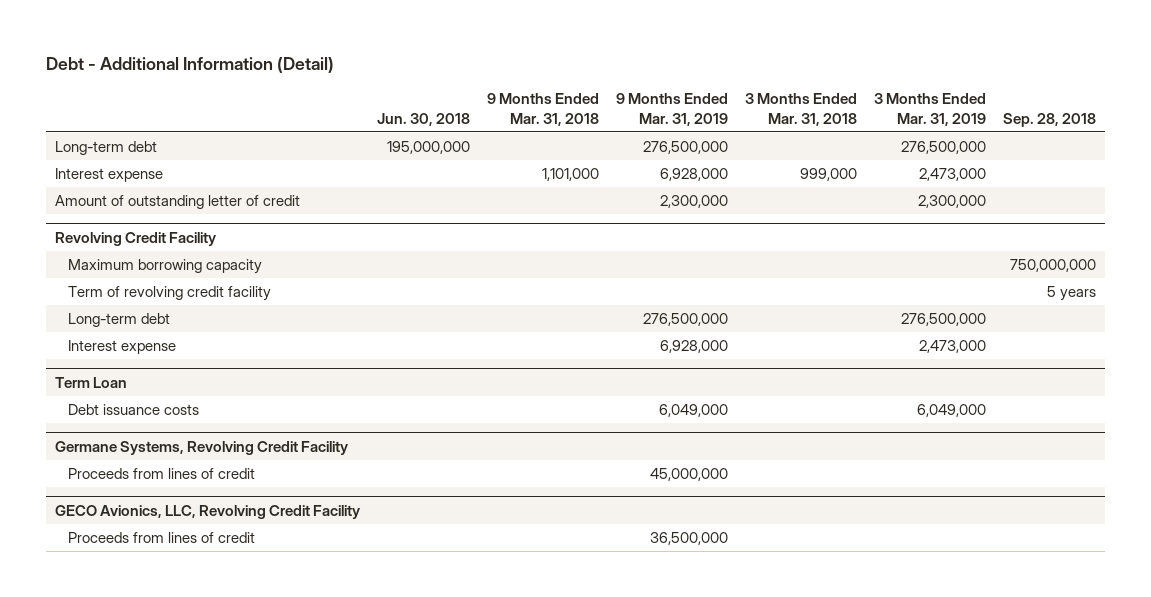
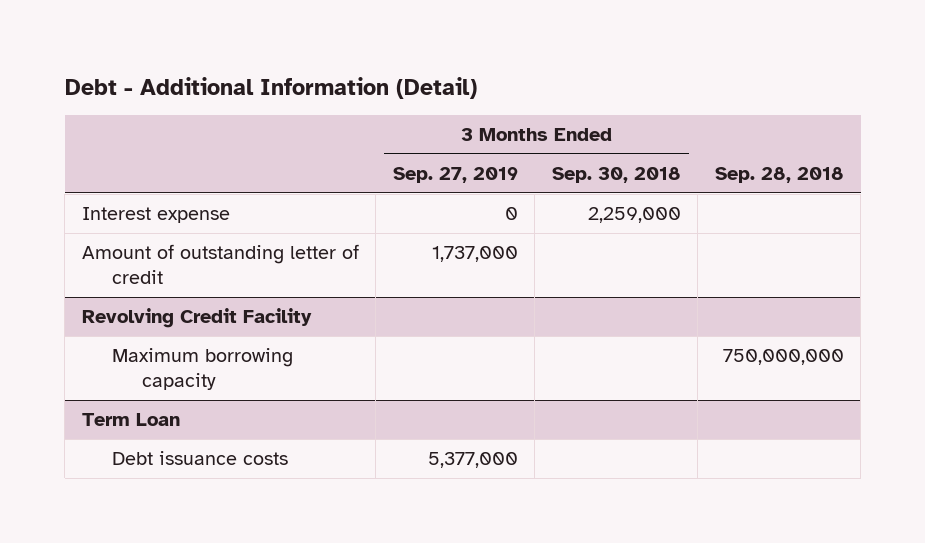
- | Jun. 30, 2018 | 9 Months Ended Mar. 31, 2018 | 9 Months Ended Mar. 31, 2019 | 3 Months Ended Mar. 31, 2018 | 3 Months Ended Mar. 31, 2019 | Sep. 28, 2018
+ | 3 Months Ended Sep. 27, 2019 | 3 Months Ended Sep. 30, 2018 | Sep. 28, 2018
- Long-term debt | 195,000,000 | | 276,500,000 | | 276,500,000 |
@ Revolving Credit Facility
- Term of revolving credit facility | | | | | | 5 years
- Long-term debt | | | 276,500,000 | | 276,500,000 |
- Interest expense | | | 6,928,000 | | 2,473,000 |
- Germane Systems, Revolving Credit Facility
- Proceeds from lines of credit | | | 45,000,000 | | |
- GECO Avionics, LLC, Revolving Credit Facility
- Proceeds from lines of credit | | | 36,500,000 | | |

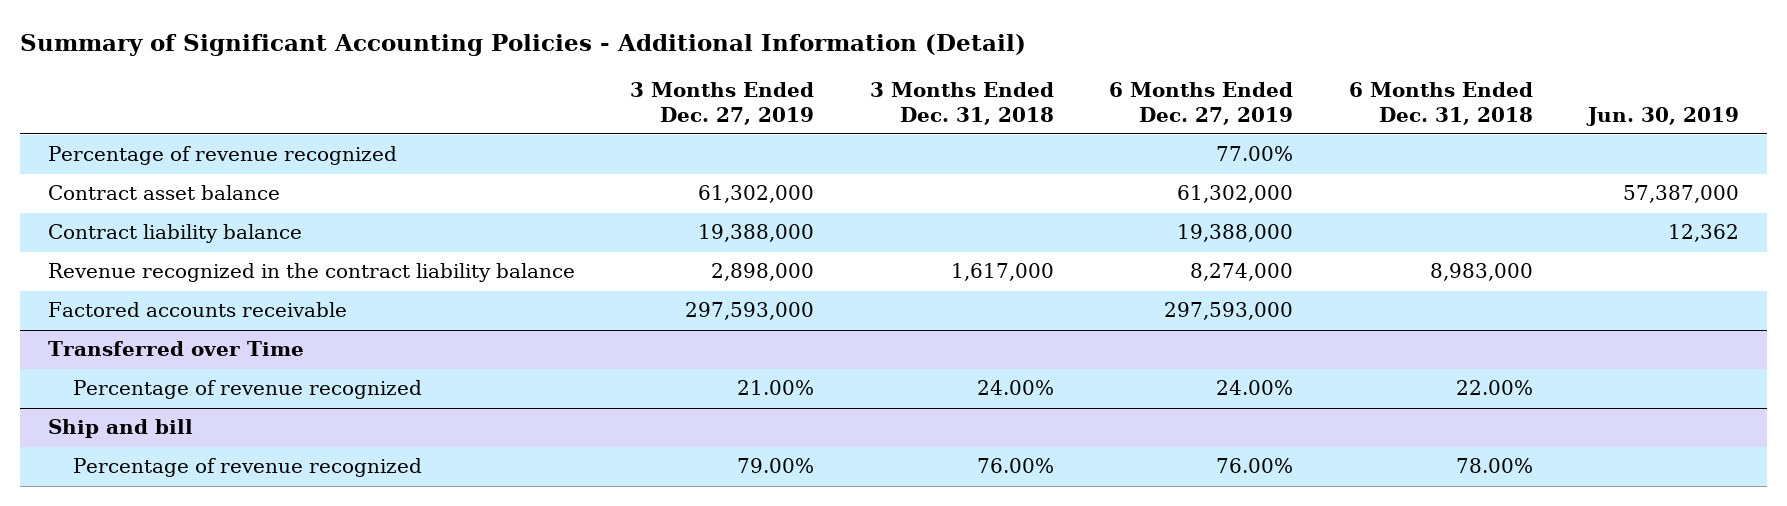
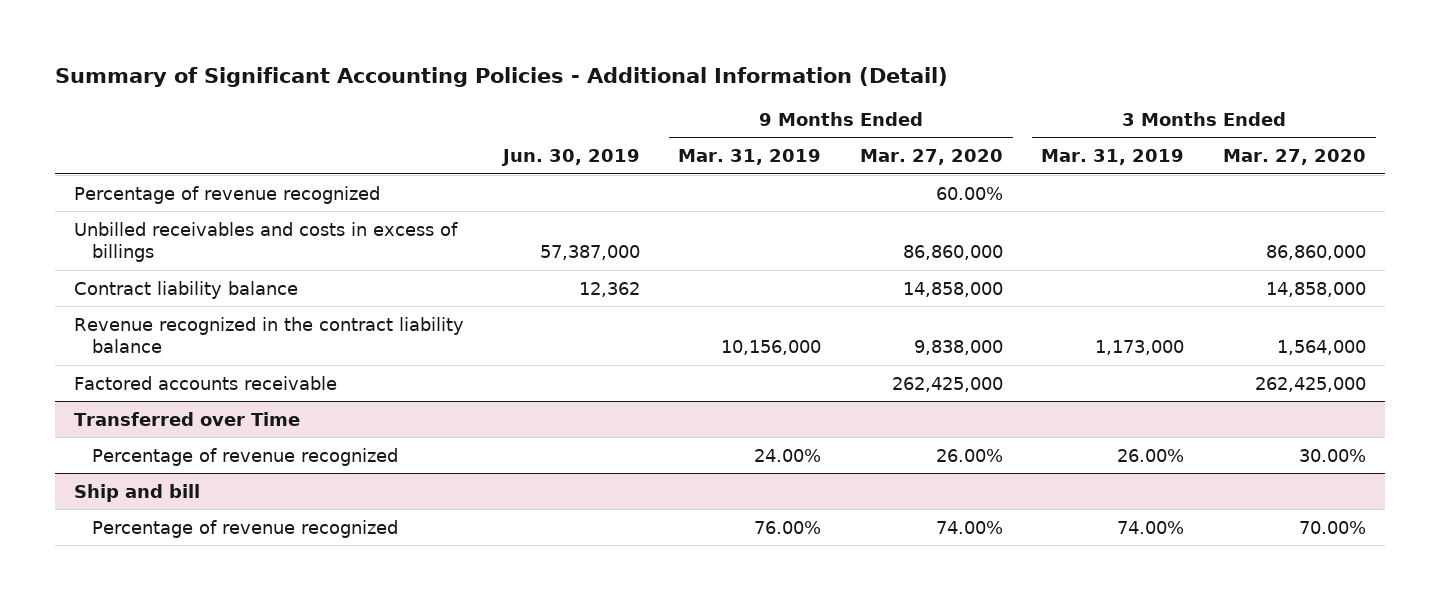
- | 3 Months Ended Dec. 27, 2019 | 3 Months Ended Dec. 31, 2018 | 6 Months Ended Dec. 27, 2019 | 6 Months Ended Dec. 31, 2018 | Jun. 30, 2019
+ | Jun. 30, 2019 | 9 Months Ended Mar. 31, 2019 | 9 Months Ended Mar. 27, 2020 | 3 Months Ended Mar. 31, 2019 | 3 Months Ended Mar. 27, 2020
- Contract asset balance | 61,302,000 | | 61,302,000 | | 57,387,000
+ Unbilled receivables and costs in excess of billings | 57,387,000 | | 86,860,000 | | 86,860,000

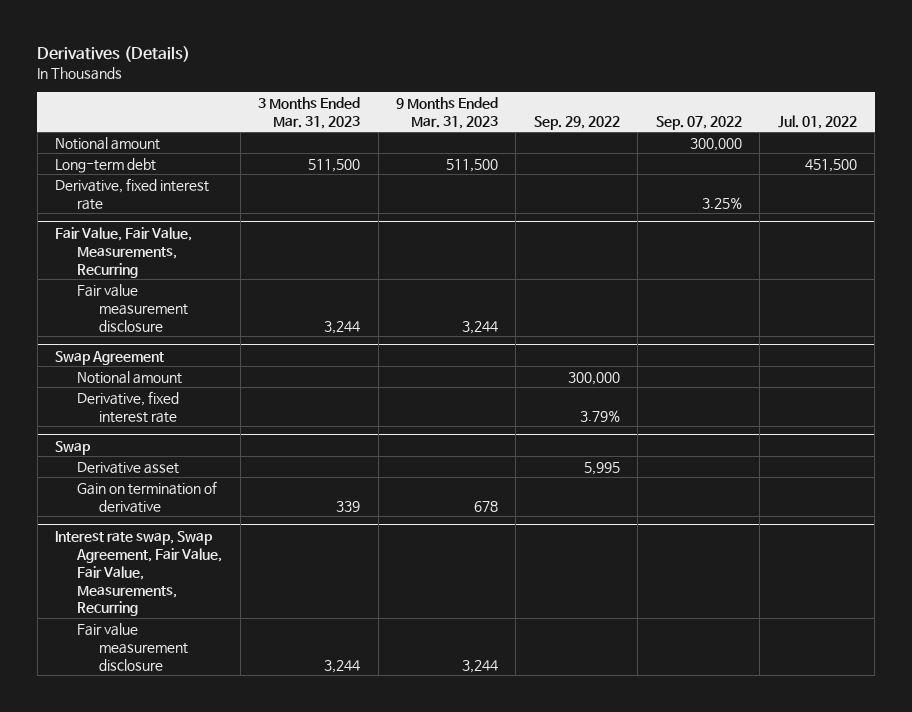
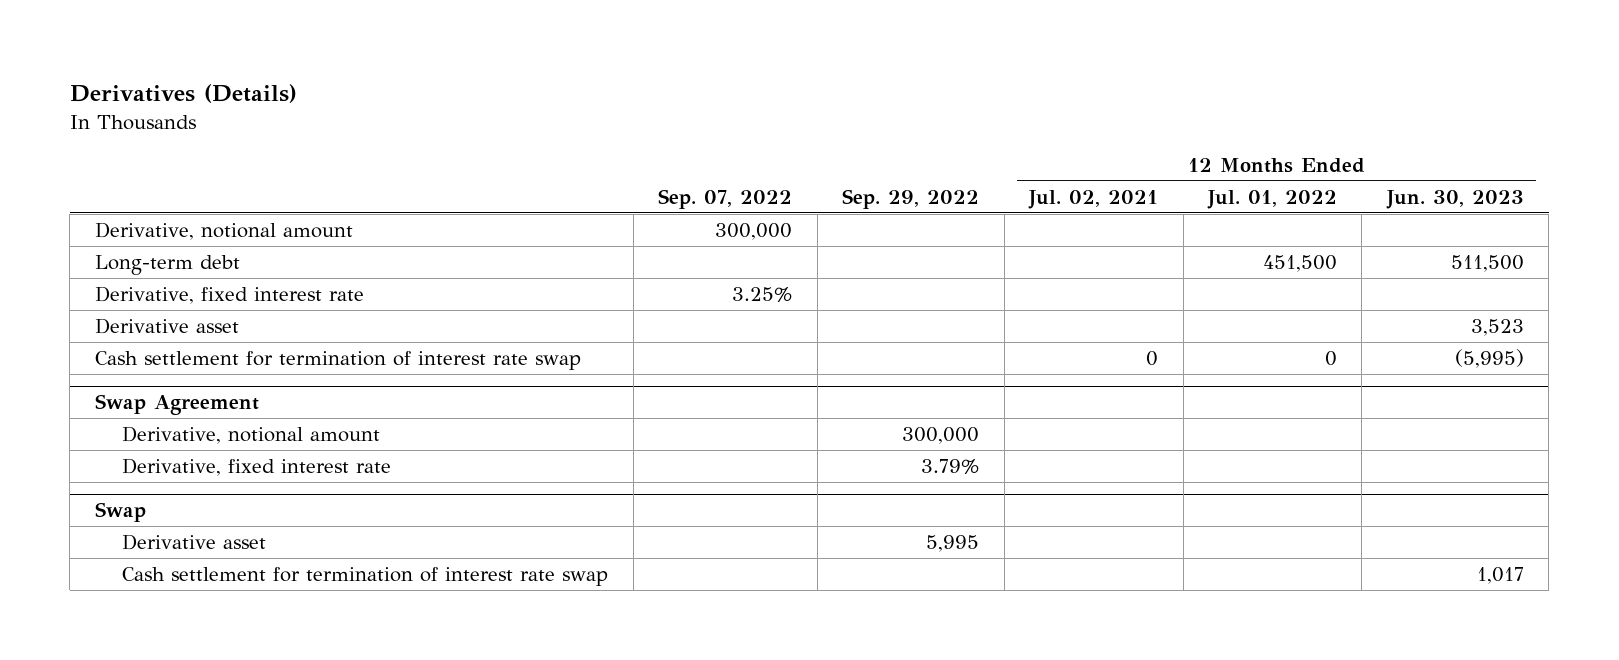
- | 3 Months Ended Mar. 31, 2023 | 9 Months Ended Mar. 31, 2023 | Sep. 29, 2022 | Sep. 07, 2022 | Jul. 01, 2022
+ | Sep. 07, 2022 | Sep. 29, 2022 | 12 Months Ended Jul. 02, 2021 | 12 Months Ended Jul. 01, 2022 | 12 Months Ended Jun. 30, 2023
- Notional amount | | | | 300,000 |
+ Derivative, notional amount | 300,000 | | | |
- Fair Value, Fair Value, Measurements, Recurring
- Fair value measurement disclosure | 3,244 | 3,244 | | |
+ Derivative asset | | | | | 3,523
+ Cash settlement for termination of interest rate swap | | | 0 | 0 | (5,995)
@ Swap Agreement
- Notional amount | | | 300,000 | |
+ Derivative, notional amount | | 300,000 | | |
@ Swap
- Gain on termination of derivative | 339 | 678 | | |
- Interest rate swap, Swap Agreement, Fair Value, Fair Value, Measurements, Recurring
- Fair value measurement disclosure | 3,244 | 3,244 | | |
@ Swap
+ Cash settlement for termination of interest rate swap | | | | | 1,017

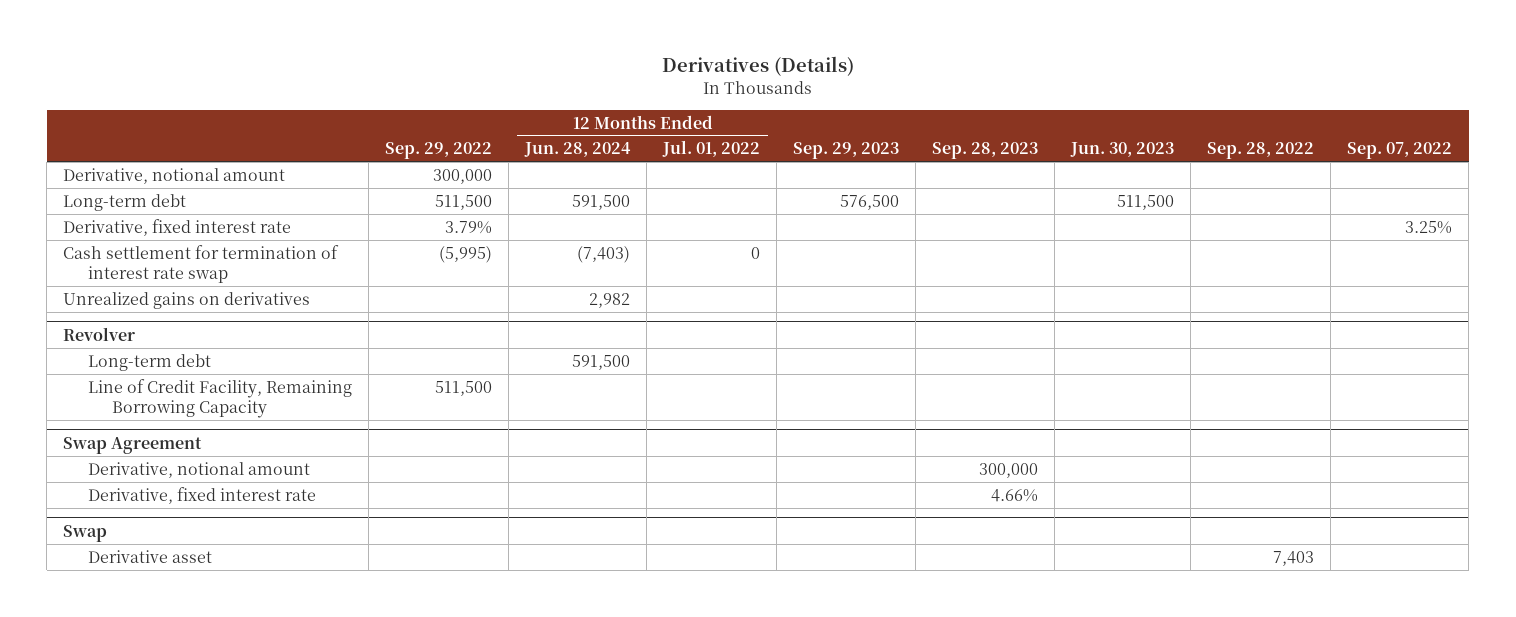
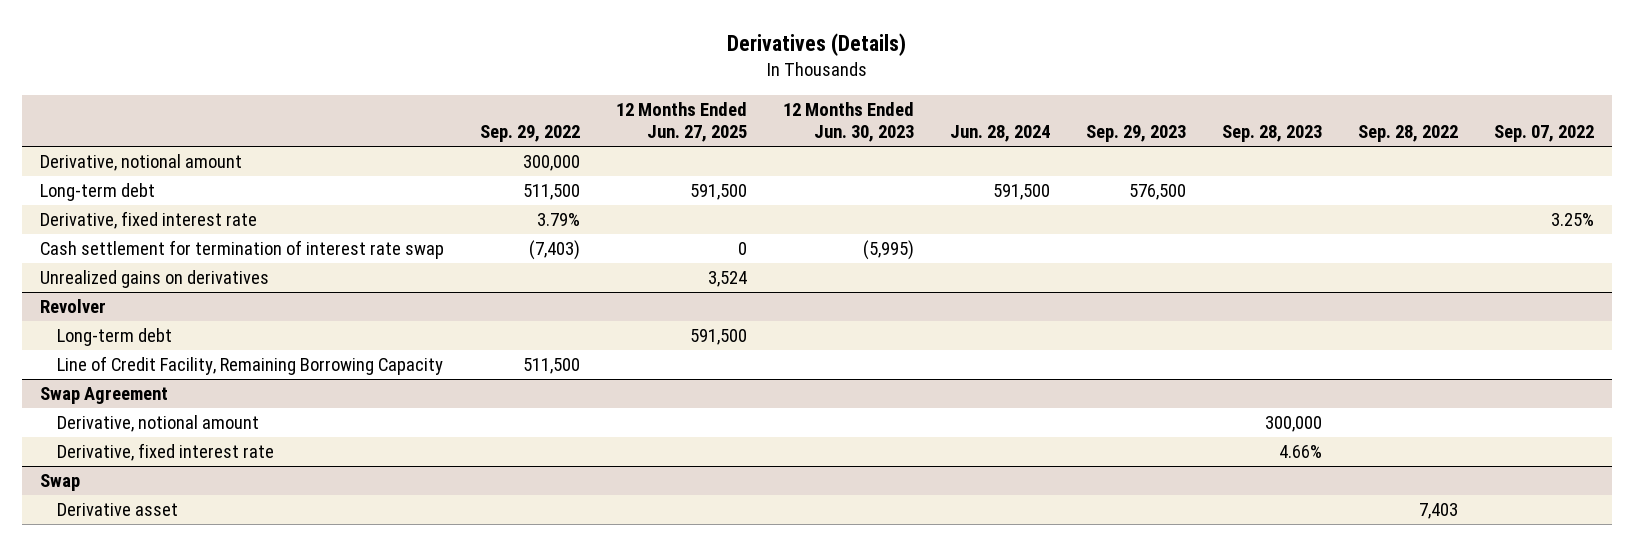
- | Sep. 29, 2022 | 12 Months Ended Jun. 28, 2024 | 12 Months Ended Jul. 01, 2022 | Sep. 29, 2023 | Sep. 28, 2023 | Jun. 30, 2023 | Sep. 28, 2022 | Sep. 07, 2022
+ | Sep. 29, 2022 | 12 Months Ended Jun. 27, 2025 | 12 Months Ended Jun. 30, 2023 | Jun. 28, 2024 | Sep. 29, 2023 | Sep. 28, 2023 | Sep. 28, 2022 | Sep. 07, 2022
- Cash settlement for termination of interest rate swap | (5,995) | (7,403) | 0 | | | | |
+ Cash settlement for termination of interest rate swap | (7,403) | 0 | (5,995) | | | | |

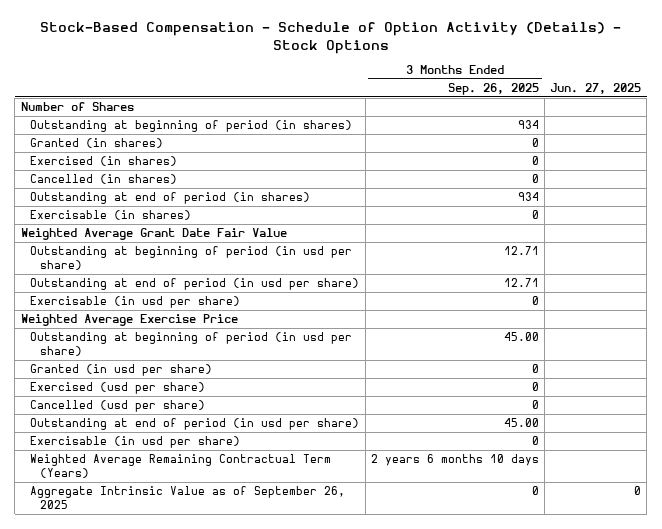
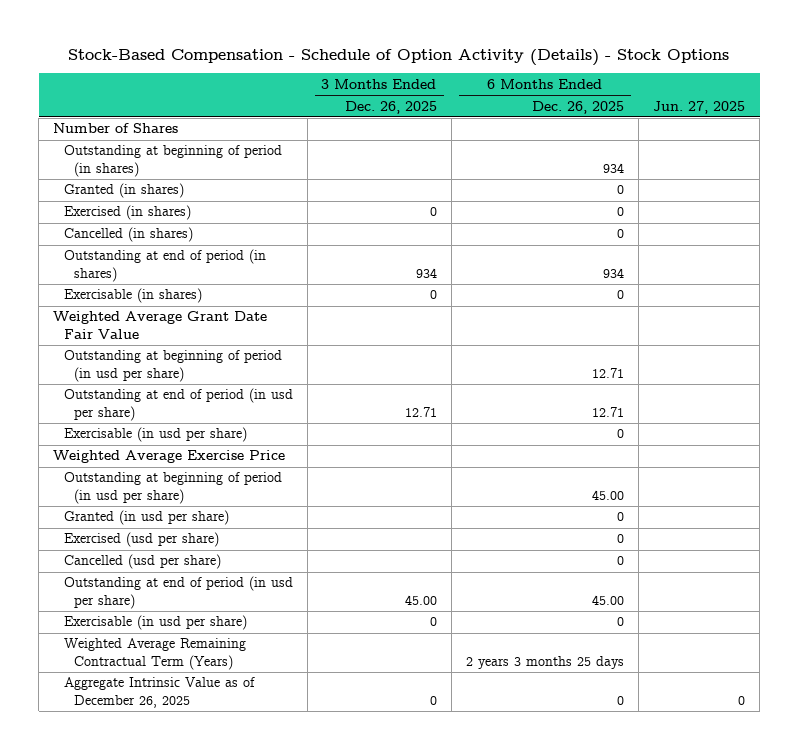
- | 3 Months Ended Sep. 26, 2025 | Jun. 27, 2025
+ | 3 Months Ended Dec. 26, 2025 | 6 Months Ended Dec. 26, 2025 | Jun. 27, 2025
- Aggregate Intrinsic Value as of September 26, 2025 | 0 | 0
+ Aggregate Intrinsic Value as of December 26, 2025 | 0 | 0 | 0

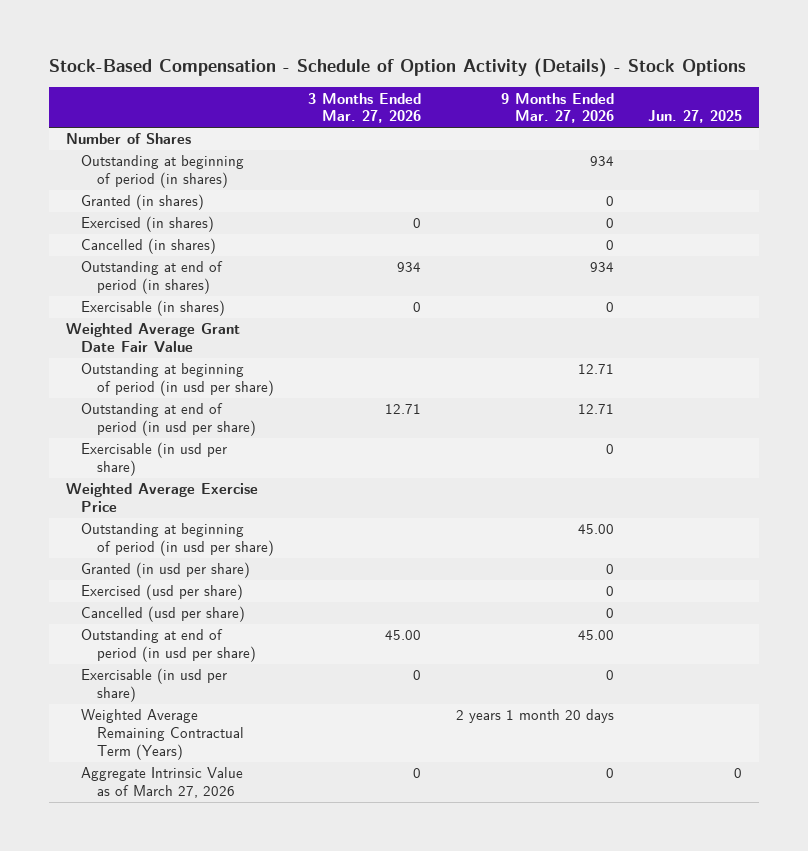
- | 3 Months Ended Dec. 26, 2025 | 6 Months Ended Dec. 26, 2025 | Jun. 27, 2025
+ | 3 Months Ended Mar. 27, 2026 | 9 Months Ended Mar. 27, 2026 | Jun. 27, 2025
- Aggregate Intrinsic Value as of December 26, 2025 | 0 | 0 | 0
+ Aggregate Intrinsic Value as of March 27, 2026 | 0 | 0 | 0

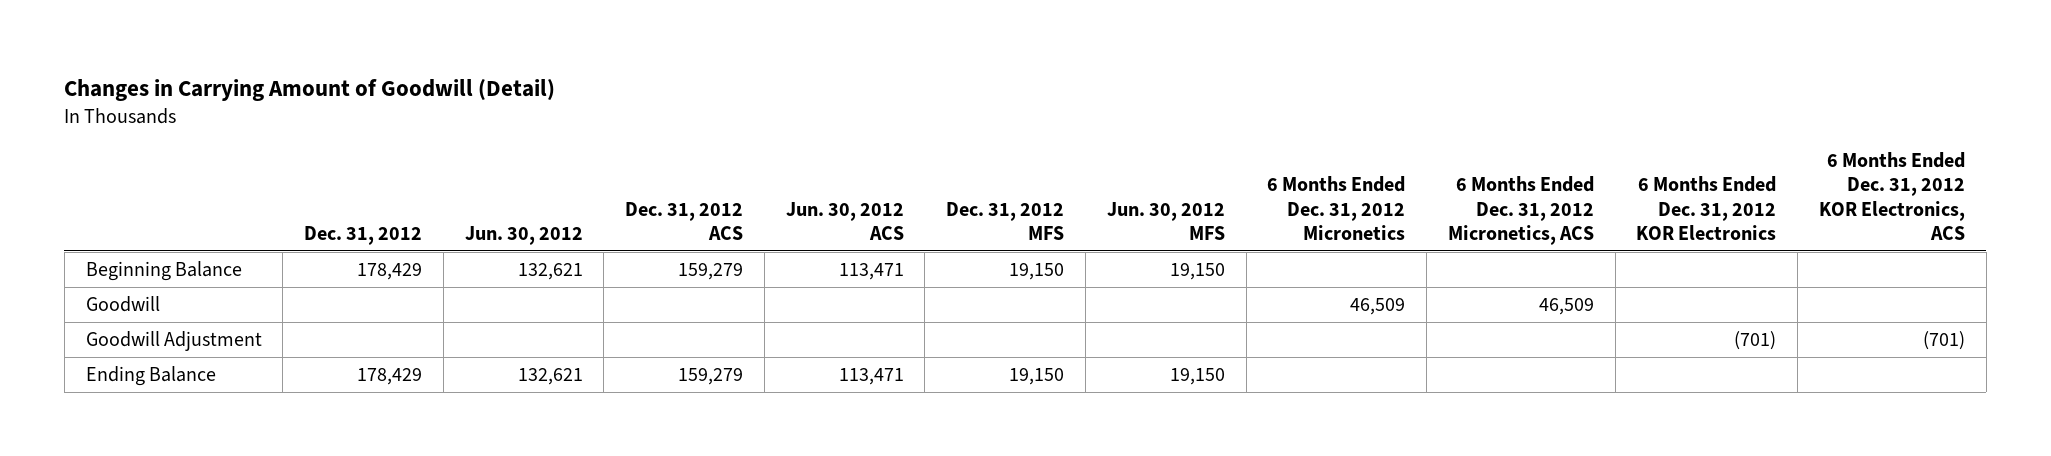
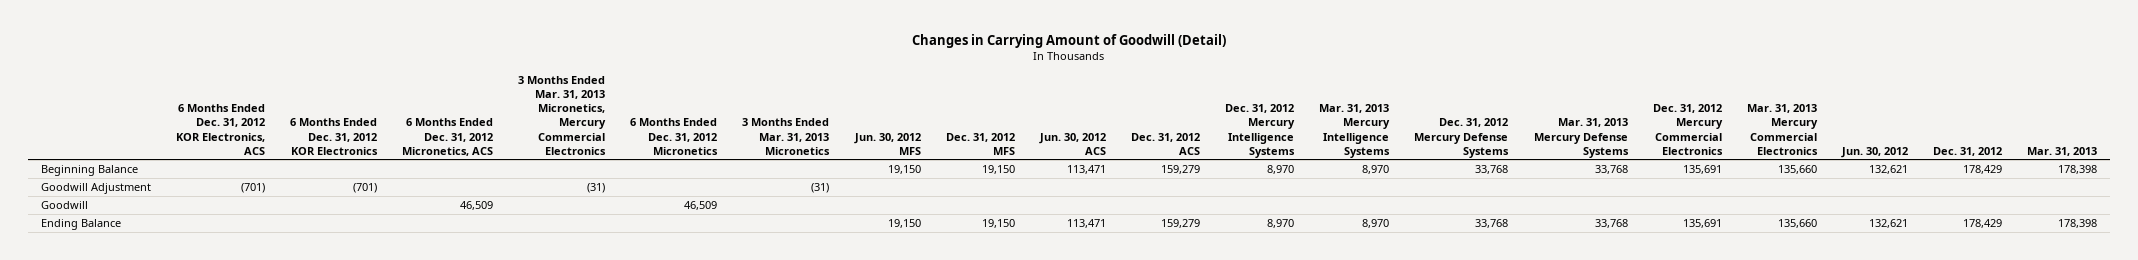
- | Dec. 31, 2012 | Jun. 30, 2012 | Dec. 31, 2012 ACS | Jun. 30, 2012 ACS | Dec. 31, 2012 MFS | Jun. 30, 2012 MFS | 6 Months Ended Dec. 31, 2012 Micronetics | 6 Months Ended Dec. 31, 2012 Micronetics, ACS | 6 Months Ended Dec. 31, 2012 KOR Electronics | 6 Months Ended Dec. 31, 2012 KOR Electronics, ACS
+ | 6 Months Ended Dec. 31, 2012 KOR Electronics, ACS | 6 Months Ended Dec. 31, 2012 KOR Electronics | 6 Months Ended Dec. 31, 2012 Micronetics, ACS | 3 Months Ended Mar. 31, 2013 Micronetics, Mercury Commercial Electronics | 6 Months Ended Dec. 31, 2012 Micronetics | 3 Months Ended Mar. 31, 2013 Micronetics | Jun. 30, 2012 MFS | Dec. 31, 2012 MFS | Jun. 30, 2012 ACS | Dec. 31, 2012 ACS | Dec. 31, 2012 Mercury Intelligence Systems | Mar. 31, 2013 Mercury Intelligence Systems | Dec. 31, 2012 Mercury Defense Systems | Mar. 31, 2013 Mercury Defense Systems | Dec. 31, 2012 Mercury Commercial Electronics | Mar. 31, 2013 Mercury Commercial Electronics | Jun. 30, 2012 | Dec. 31, 2012 | Mar. 31, 2013
moved down: Goodwill | | | 46,509 | | 46,509 | | | | | | | | | | | | | |

